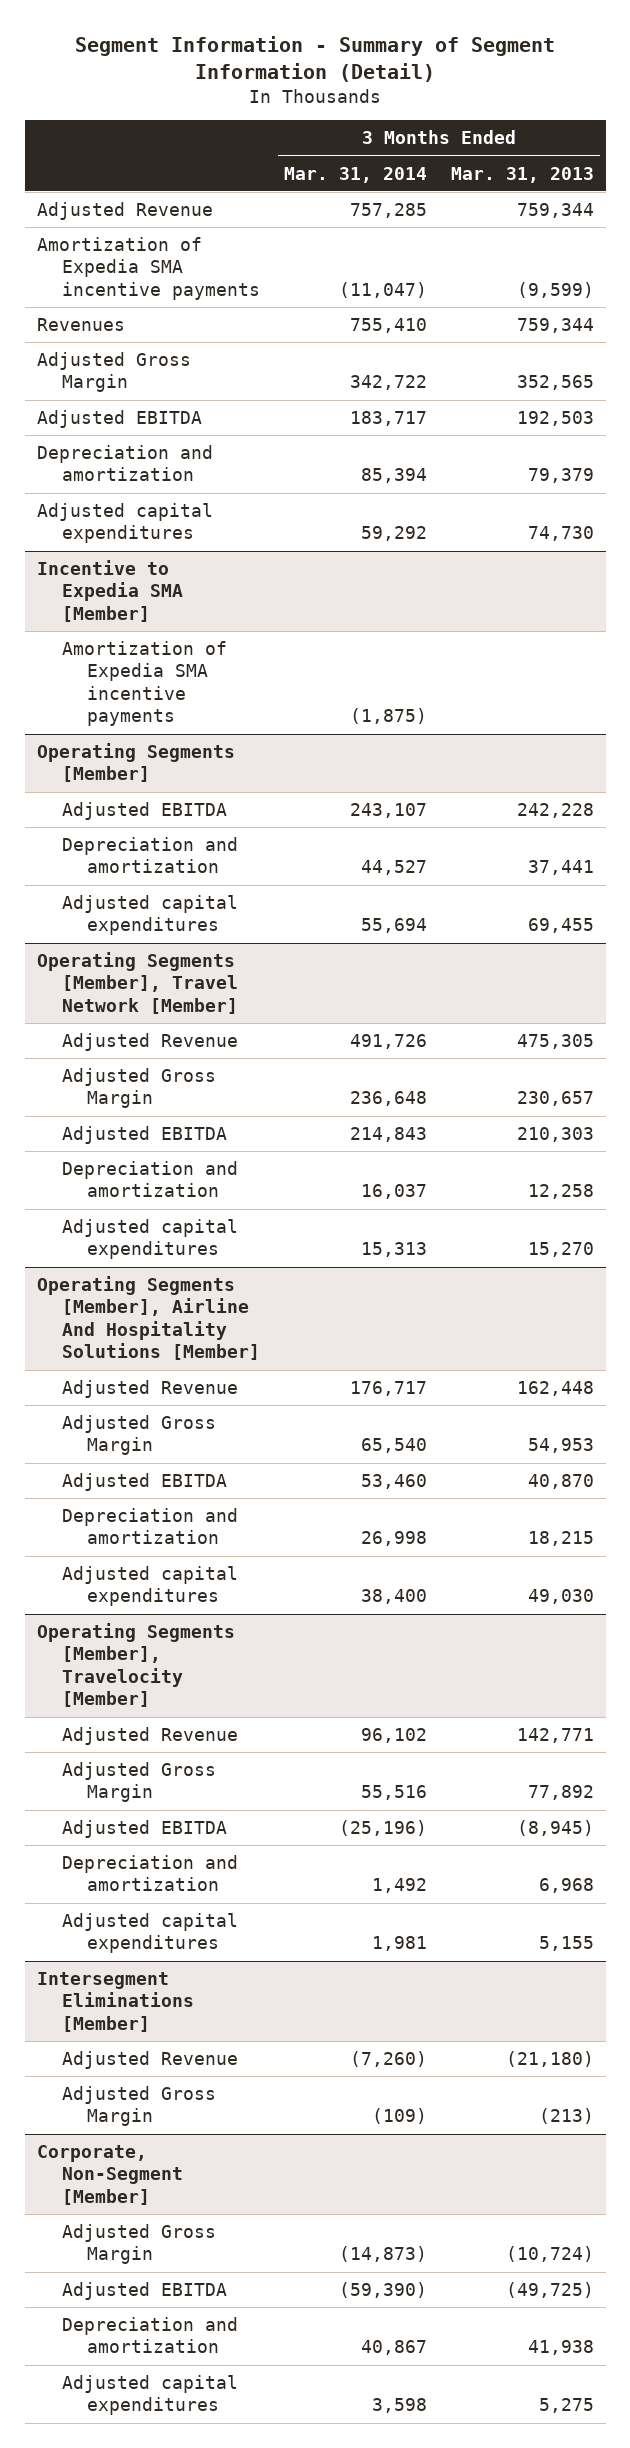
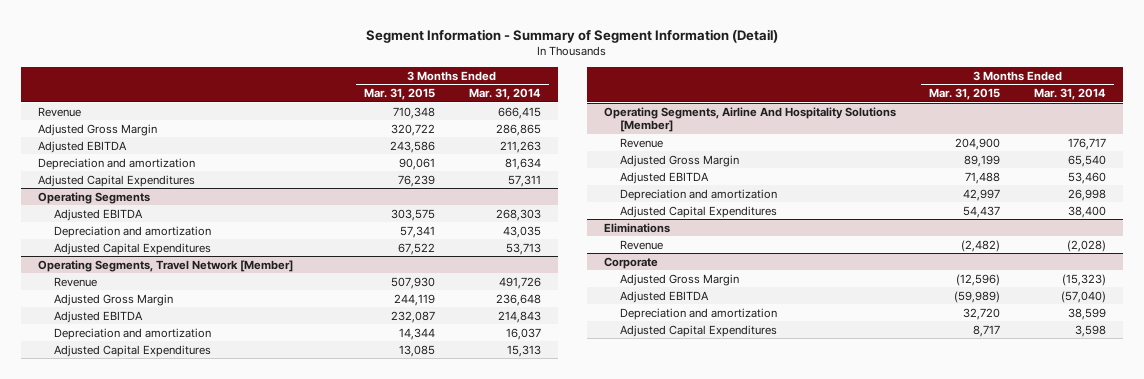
- | 3 Months Ended Mar. 31, 2014 | 3 Months Ended Mar. 31, 2013
+ | 3 Months Ended Mar. 31, 2015 | 3 Months Ended Mar. 31, 2014
- Adjusted Revenue | 757,285 | 759,344
- Amortization of Expedia SMA incentive payments | (11,047) | (9,599)
- Revenues | 755,410 | 759,344
- Adjusted Gross Margin | 342,722 | 352,565
- Adjusted EBITDA | 183,717 | 192,503
- Depreciation and amortization | 85,394 | 79,379
- Adjusted capital expenditures | 59,292 | 74,730
- Incentive to Expedia SMA [Member]
- Amortization of Expedia SMA incentive payments | (1,875) |
- Operating Segments [Member]
- Adjusted EBITDA | 243,107 | 242,228
- Depreciation and amortization | 44,527 | 37,441
- Adjusted capital expenditures | 55,694 | 69,455
- Operating Segments [Member], Travel Network [Member]
- Adjusted Revenue | 491,726 | 475,305
+ Revenue | 710,348 | 666,415
+ Adjusted Gross Margin | 320,722 | 286,865
+ Adjusted EBITDA | 243,586 | 211,263
+ Depreciation and amortization | 90,061 | 81,634
+ Adjusted Capital Expenditures | 76,239 | 57,311
+ Operating Segments
+ Adjusted EBITDA | 303,575 | 268,303
+ Depreciation and amortization | 57,341 | 43,035
+ Adjusted Capital Expenditures | 67,522 | 53,713
+ Operating Segments, Travel Network [Member]
+ Revenue | 507,930 | 491,726
- Adjusted capital expenditures | 15,313 | 15,270
- Operating Segments [Member], Airline And Hospitality Solutions [Member]
- Adjusted Revenue | 176,717 | 162,448
+ Adjusted Capital Expenditures | 13,085 | 15,313
+ Operating Segments, Airline And Hospitality Solutions [Member]
+ Revenue | 204,900 | 176,717
- Adjusted capital expenditures | 38,400 | 49,030
- Operating Segments [Member], Travelocity [Member]
- Adjusted Revenue | 96,102 | 142,771
- Adjusted Gross Margin | 55,516 | 77,892
- Adjusted EBITDA | (25,196) | (8,945)
- Depreciation and amortization | 1,492 | 6,968
- Adjusted capital expenditures | 1,981 | 5,155
- Intersegment Eliminations [Member]
- Adjusted Revenue | (7,260) | (21,180)
- Adjusted Gross Margin | (109) | (213)
- Corporate, Non-Segment [Member]
- Adjusted Gross Margin | (14,873) | (10,724)
- Adjusted EBITDA | (59,390) | (49,725)
- Depreciation and amortization | 40,867 | 41,938
- Adjusted capital expenditures | 3,598 | 5,275
+ Adjusted Capital Expenditures | 54,437 | 38,400
+ Eliminations
+ Revenue | (2,482) | (2,028)
+ Corporate
+ Adjusted Gross Margin | (12,596) | (15,323)
+ Adjusted EBITDA | (59,989) | (57,040)
+ Depreciation and amortization | 32,720 | 38,599
+ Adjusted Capital Expenditures | 8,717 | 3,598

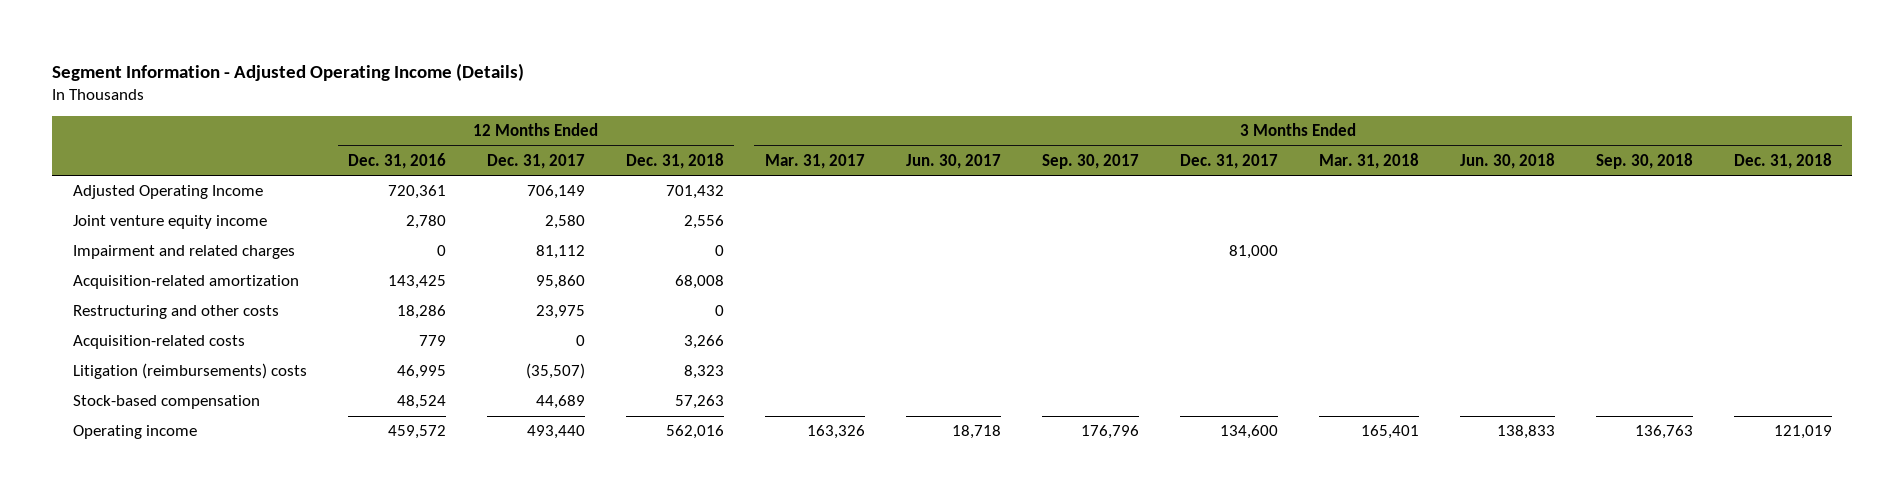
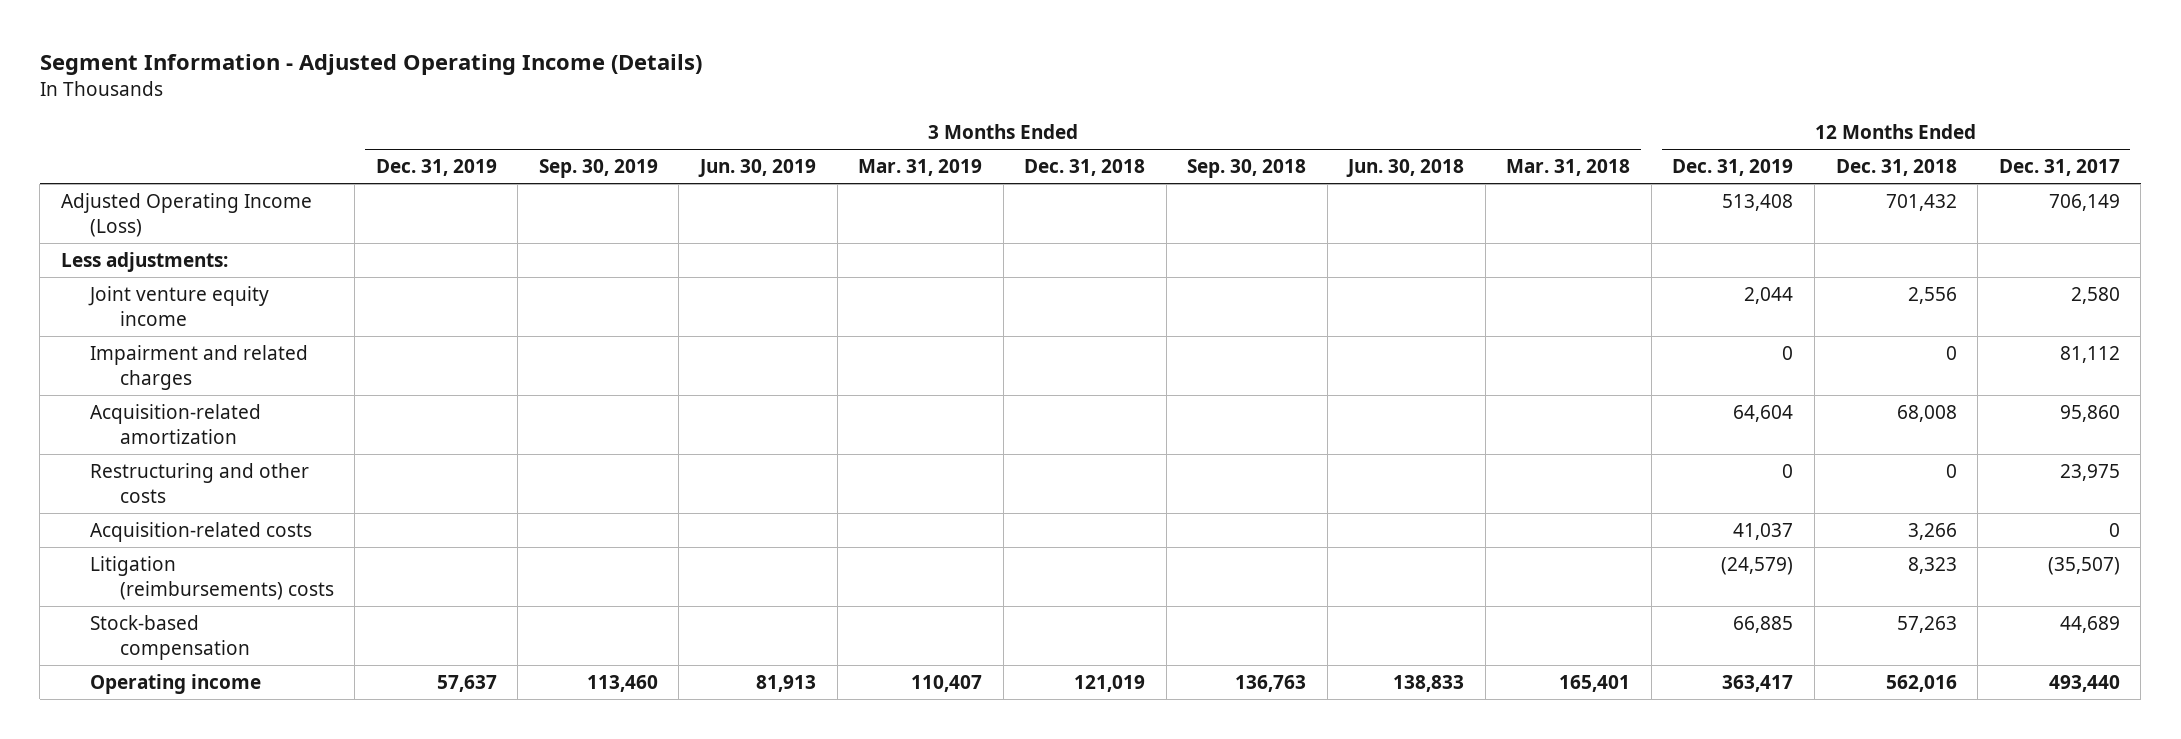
- | 12 Months Ended Dec. 31, 2016 | 12 Months Ended Dec. 31, 2017 | 12 Months Ended Dec. 31, 2018 | 3 Months Ended Mar. 31, 2017 | 3 Months Ended Jun. 30, 2017 | 3 Months Ended Sep. 30, 2017 | 3 Months Ended Dec. 31, 2017 | 3 Months Ended Mar. 31, 2018 | 3 Months Ended Jun. 30, 2018 | 3 Months Ended Sep. 30, 2018 | 3 Months Ended Dec. 31, 2018
+ | 3 Months Ended Dec. 31, 2019 | 3 Months Ended Sep. 30, 2019 | 3 Months Ended Jun. 30, 2019 | 3 Months Ended Mar. 31, 2019 | 3 Months Ended Dec. 31, 2018 | 3 Months Ended Sep. 30, 2018 | 3 Months Ended Jun. 30, 2018 | 3 Months Ended Mar. 31, 2018 | 12 Months Ended Dec. 31, 2019 | 12 Months Ended Dec. 31, 2018 | 12 Months Ended Dec. 31, 2017
- Adjusted Operating Income | 720,361 | 706,149 | 701,432 | | | | | | | |
+ Adjusted Operating Income (Loss) | | | | | | | | | 513,408 | 701,432 | 706,149
+ Less adjustments:

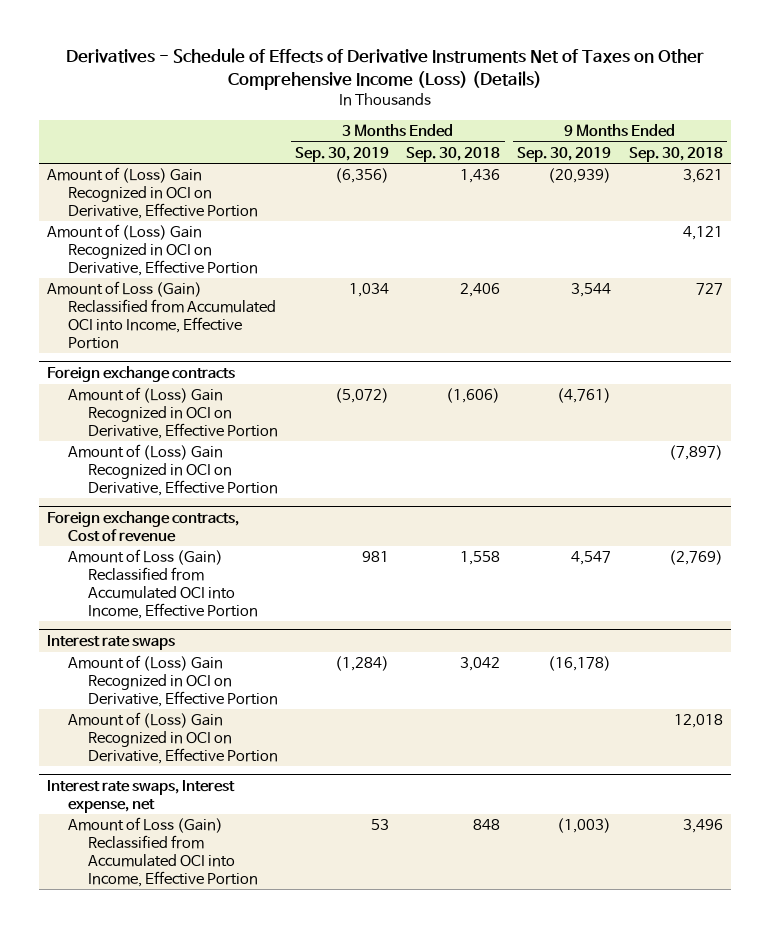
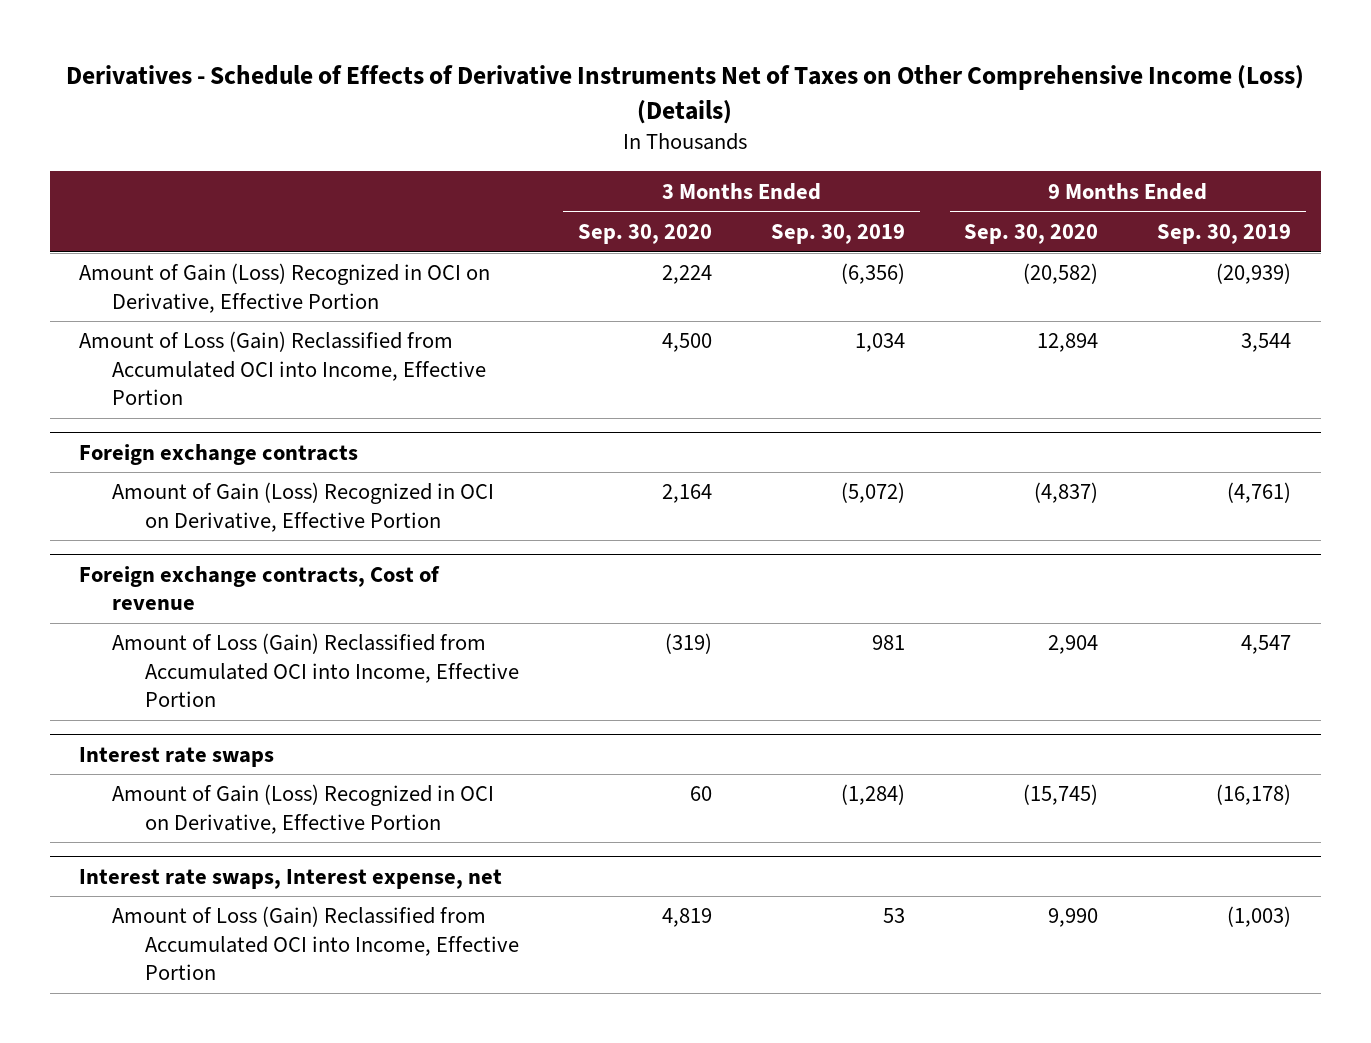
- | 3 Months Ended Sep. 30, 2019 | 3 Months Ended Sep. 30, 2018 | 9 Months Ended Sep. 30, 2019 | 9 Months Ended Sep. 30, 2018
+ | 3 Months Ended Sep. 30, 2020 | 3 Months Ended Sep. 30, 2019 | 9 Months Ended Sep. 30, 2020 | 9 Months Ended Sep. 30, 2019
- Amount of (Loss) Gain Recognized in OCI on Derivative, Effective Portion | (6,356) | 1,436 | (20,939) | 3,621
- Amount of (Loss) Gain Recognized in OCI on Derivative, Effective Portion | | | | 4,121
+ Amount of Gain (Loss) Recognized in OCI on Derivative, Effective Portion | 2,224 | (6,356) | (20,582) | (20,939)
@ Foreign exchange contracts
- Amount of (Loss) Gain Recognized in OCI on Derivative, Effective Portion | (5,072) | (1,606) | (4,761) |
- Amount of (Loss) Gain Recognized in OCI on Derivative, Effective Portion | | | | (7,897)
+ Amount of Gain (Loss) Recognized in OCI on Derivative, Effective Portion | 2,164 | (5,072) | (4,837) | (4,761)
@ Interest rate swaps
- Amount of (Loss) Gain Recognized in OCI on Derivative, Effective Portion | (1,284) | 3,042 | (16,178) |
- Amount of (Loss) Gain Recognized in OCI on Derivative, Effective Portion | | | | 12,018
+ Amount of Gain (Loss) Recognized in OCI on Derivative, Effective Portion | 60 | (1,284) | (15,745) | (16,178)

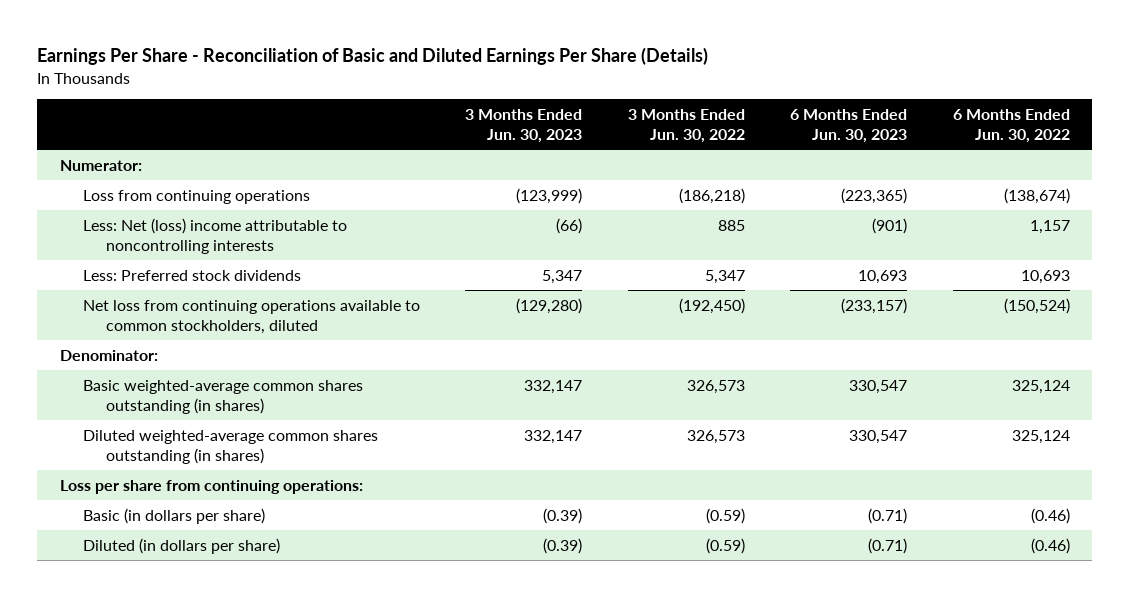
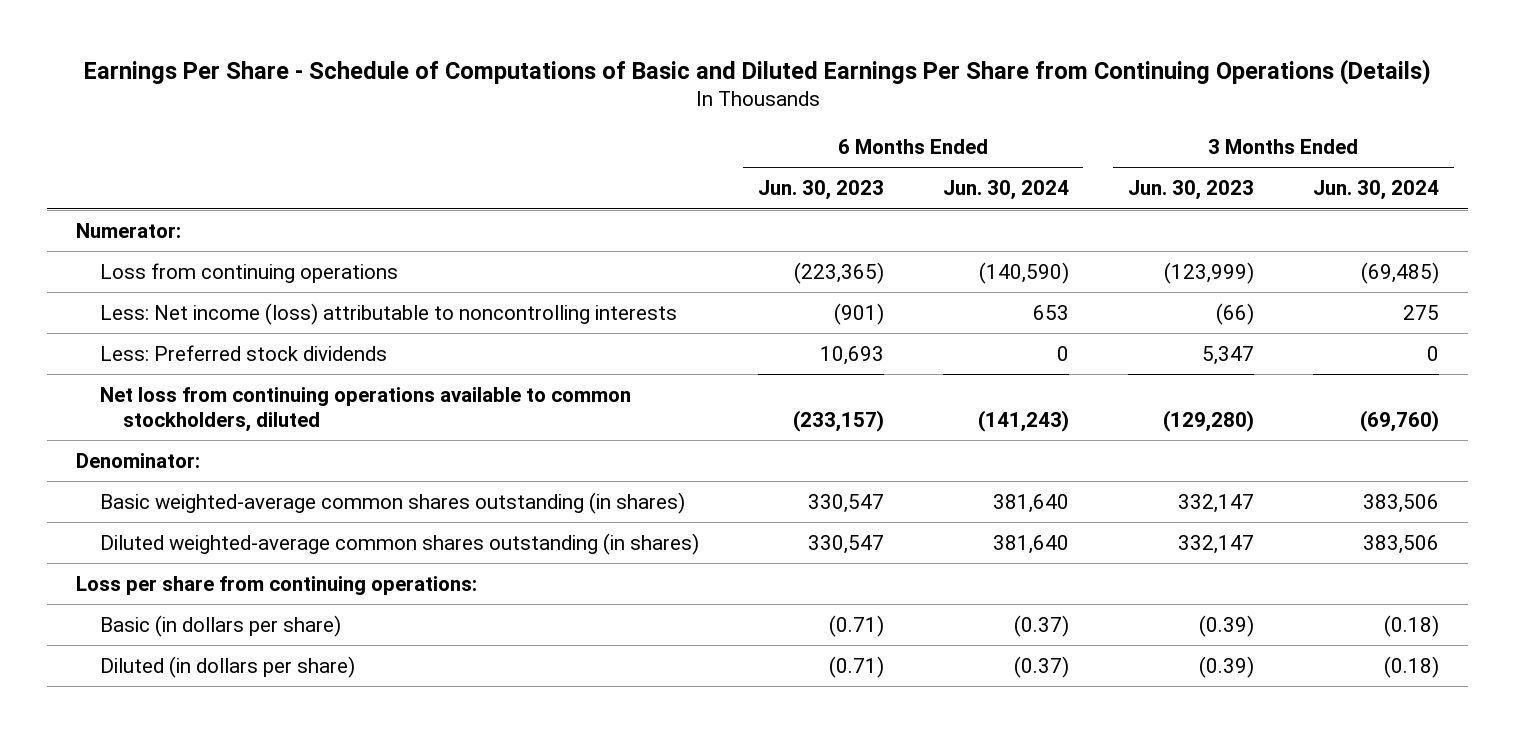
- Earnings Per Share - Reconciliation of Basic and Diluted Earnings Per Share (Details)
+ Earnings Per Share - Schedule of Computations of Basic and Diluted Earnings Per Share from Continuing Operations (Details)
- | 3 Months Ended Jun. 30, 2023 | 3 Months Ended Jun. 30, 2022 | 6 Months Ended Jun. 30, 2023 | 6 Months Ended Jun. 30, 2022
+ | 6 Months Ended Jun. 30, 2023 | 6 Months Ended Jun. 30, 2024 | 3 Months Ended Jun. 30, 2023 | 3 Months Ended Jun. 30, 2024
- Less: Net (loss) income attributable to noncontrolling interests | (66) | 885 | (901) | 1,157
+ Less: Net income (loss) attributable to noncontrolling interests | (901) | 653 | (66) | 275

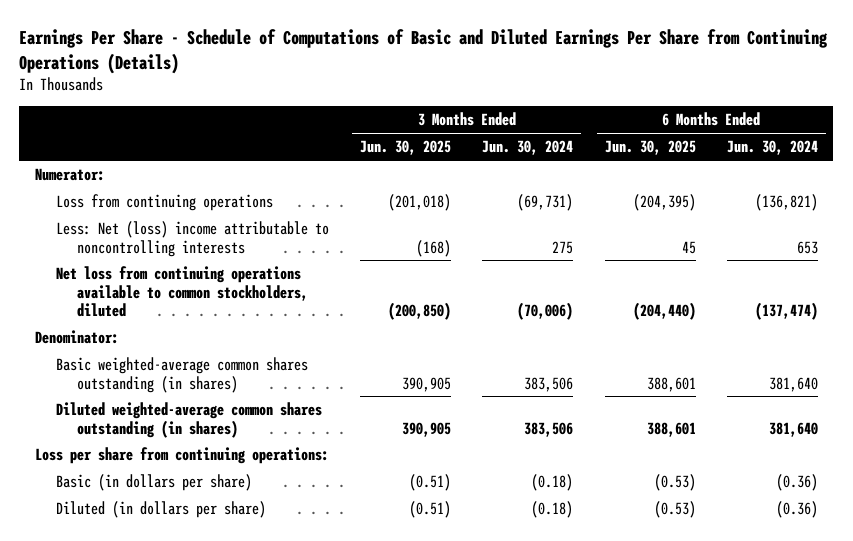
- | 6 Months Ended Jun. 30, 2023 | 6 Months Ended Jun. 30, 2024 | 3 Months Ended Jun. 30, 2023 | 3 Months Ended Jun. 30, 2024
+ | 3 Months Ended Jun. 30, 2025 | 3 Months Ended Jun. 30, 2024 | 6 Months Ended Jun. 30, 2025 | 6 Months Ended Jun. 30, 2024
- Loss from continuing operations | (223,365) | (140,590) | (123,999) | (69,485)
- Less: Net income (loss) attributable to noncontrolling interests | (901) | 653 | (66) | 275
- Less: Preferred stock dividends | 10,693 | 0 | 5,347 | 0
- Net loss from continuing operations available to common stockholders, diluted | (233,157) | (141,243) | (129,280) | (69,760)
+ Loss from continuing operations | (201,018) | (69,731) | (204,395) | (136,821)
+ Less: Net (loss) income attributable to noncontrolling interests | (168) | 275 | 45 | 653
+ Net loss from continuing operations available to common stockholders, diluted | (200,850) | (70,006) | (204,440) | (137,474)
- Basic (in dollars per share) | (0.71) | (0.37) | (0.39) | (0.18)
- Diluted (in dollars per share) | (0.71) | (0.37) | (0.39) | (0.18)
+ Basic (in dollars per share) | (0.51) | (0.18) | (0.53) | (0.36)
+ Diluted (in dollars per share) | (0.51) | (0.18) | (0.53) | (0.36)

